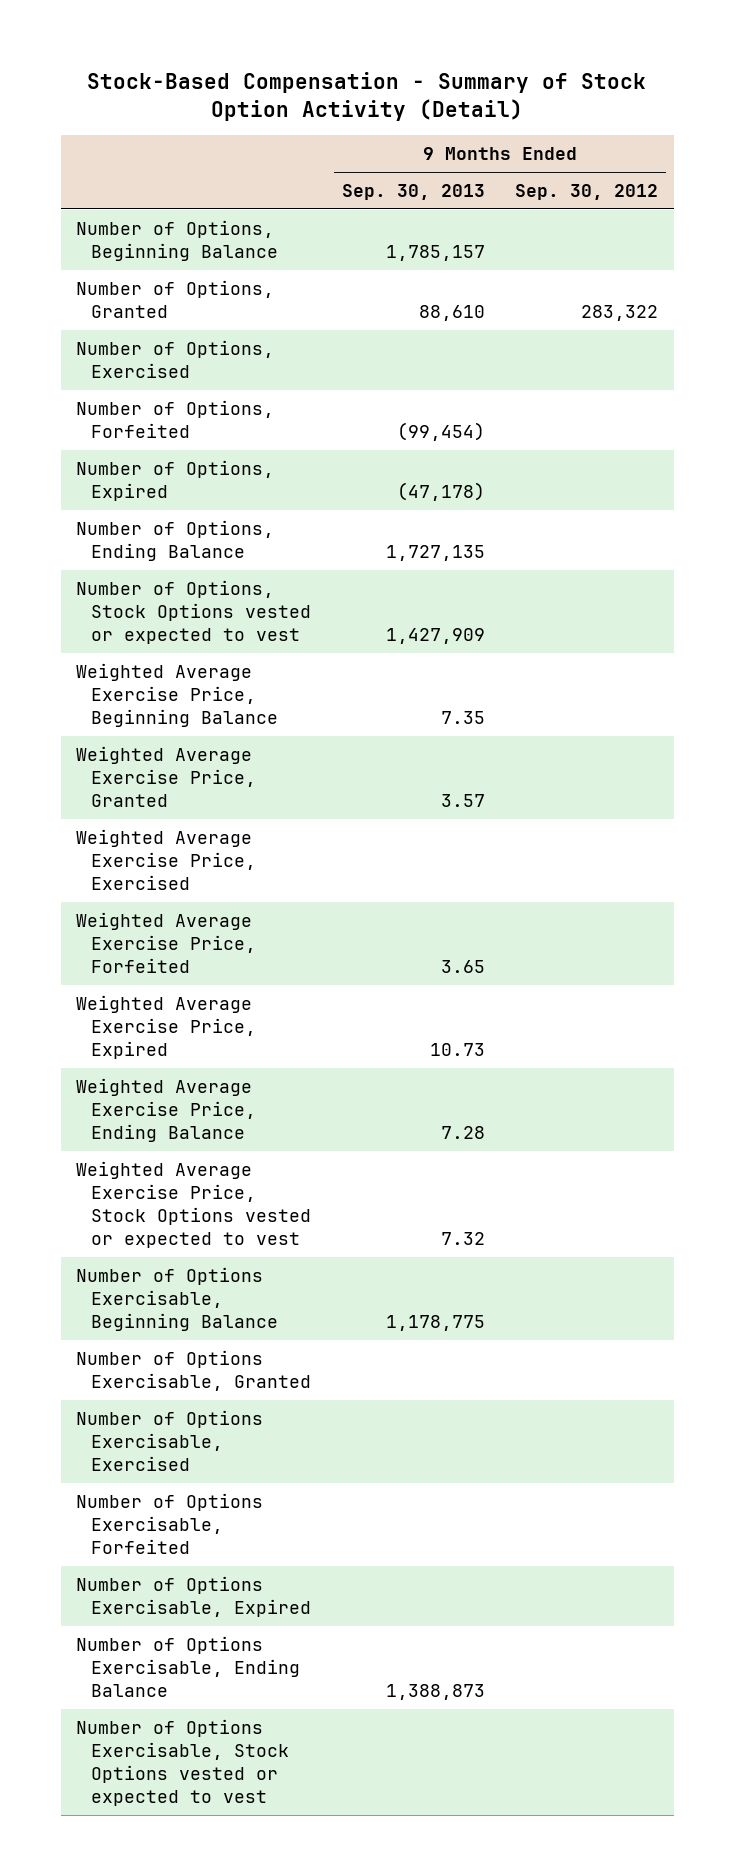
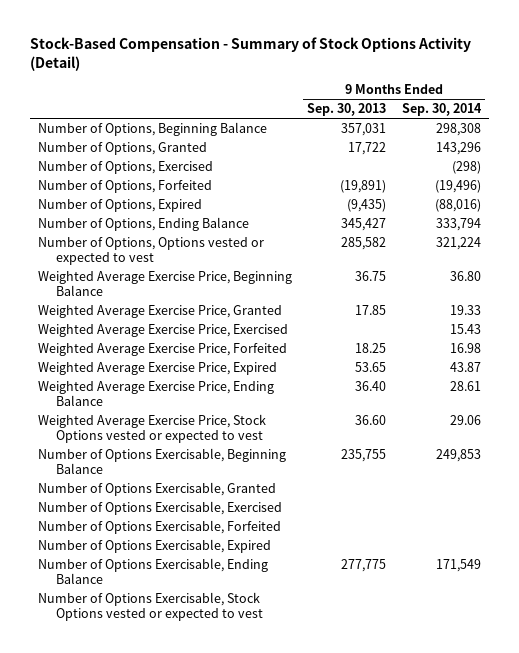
- Stock-Based Compensation - Summary of Stock Option Activity (Detail)
+ Stock-Based Compensation - Summary of Stock Options Activity (Detail)
- | 9 Months Ended Sep. 30, 2013 | 9 Months Ended Sep. 30, 2012
+ | 9 Months Ended Sep. 30, 2013 | 9 Months Ended Sep. 30, 2014
- Number of Options, Beginning Balance | 1,785,157 |
- Number of Options, Granted | 88,610 | 283,322
+ Number of Options, Beginning Balance | 357,031 | 298,308
+ Number of Options, Granted | 17,722 | 143,296
- Number of Options, Forfeited | (99,454) |
- Number of Options, Expired | (47,178) |
- Number of Options, Ending Balance | 1,727,135 |
- Number of Options, Stock Options vested or expected to vest | 1,427,909 |
- Weighted Average Exercise Price, Beginning Balance | 7.35 |
- Weighted Average Exercise Price, Granted | 3.57 |
+ Number of Options, Forfeited | (19,891) | (19,496)
+ Number of Options, Expired | (9,435) | (88,016)
+ Number of Options, Ending Balance | 345,427 | 333,794
+ Number of Options, Options vested or expected to vest | 285,582 | 321,224
+ Weighted Average Exercise Price, Beginning Balance | 36.75 | 36.80
+ Weighted Average Exercise Price, Granted | 17.85 | 19.33
- Weighted Average Exercise Price, Forfeited | 3.65 |
- Weighted Average Exercise Price, Expired | 10.73 |
- Weighted Average Exercise Price, Ending Balance | 7.28 |
- Weighted Average Exercise Price, Stock Options vested or expected to vest | 7.32 |
- Number of Options Exercisable, Beginning Balance | 1,178,775 |
+ Weighted Average Exercise Price, Forfeited | 18.25 | 16.98
+ Weighted Average Exercise Price, Expired | 53.65 | 43.87
+ Weighted Average Exercise Price, Ending Balance | 36.40 | 28.61
+ Weighted Average Exercise Price, Stock Options vested or expected to vest | 36.60 | 29.06
+ Number of Options Exercisable, Beginning Balance | 235,755 | 249,853
- Number of Options Exercisable, Ending Balance | 1,388,873 |
+ Number of Options Exercisable, Ending Balance | 277,775 | 171,549

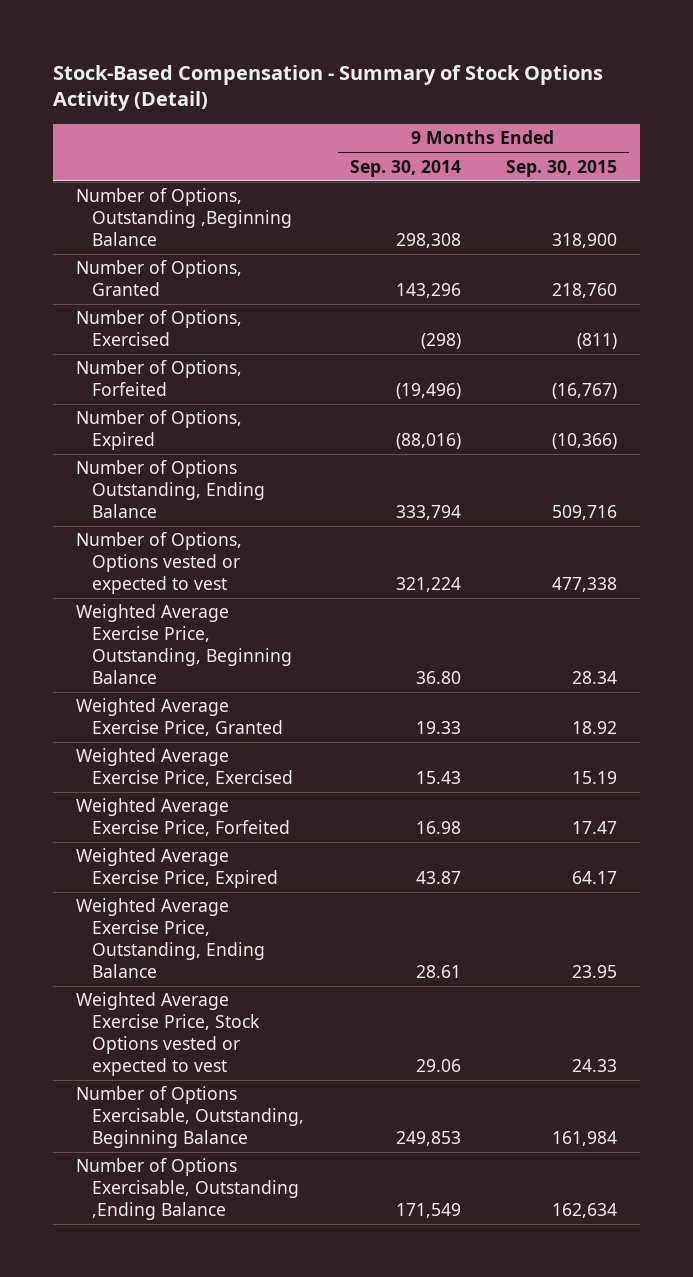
- | 9 Months Ended Sep. 30, 2013 | 9 Months Ended Sep. 30, 2014
+ | 9 Months Ended Sep. 30, 2014 | 9 Months Ended Sep. 30, 2015
- Number of Options, Beginning Balance | 357,031 | 298,308
+ Number of Options, Outstanding ,Beginning Balance | 298,308 | 318,900
- Number of Options, Ending Balance | 345,427 | 333,794
+ Number of Options Outstanding, Ending Balance | 333,794 | 509,716
- Weighted Average Exercise Price, Beginning Balance | 36.75 | 36.80
+ Weighted Average Exercise Price, Outstanding, Beginning Balance | 36.80 | 28.34
- Weighted Average Exercise Price, Ending Balance | 36.40 | 28.61
+ Weighted Average Exercise Price, Outstanding, Ending Balance | 28.61 | 23.95
- Number of Options Exercisable, Beginning Balance | 235,755 | 249,853
- Number of Options Exercisable, Granted
- Number of Options Exercisable, Exercised
- Number of Options Exercisable, Forfeited
- Number of Options Exercisable, Expired
- Number of Options Exercisable, Ending Balance | 277,775 | 171,549
- Number of Options Exercisable, Stock Options vested or expected to vest
+ Number of Options Exercisable, Outstanding, Beginning Balance | 249,853 | 161,984
+ Number of Options Exercisable, Outstanding ,Ending Balance | 171,549 | 162,634

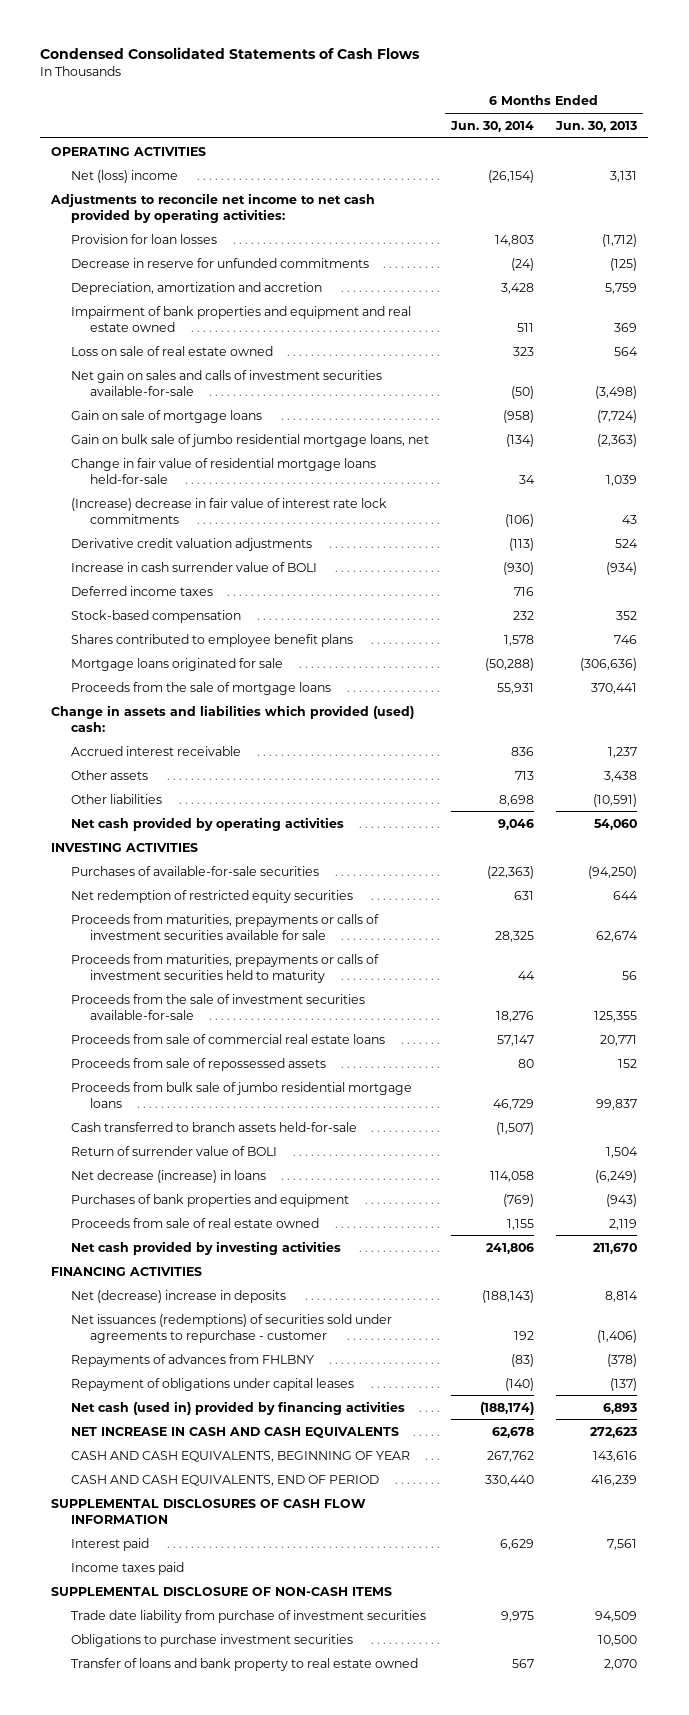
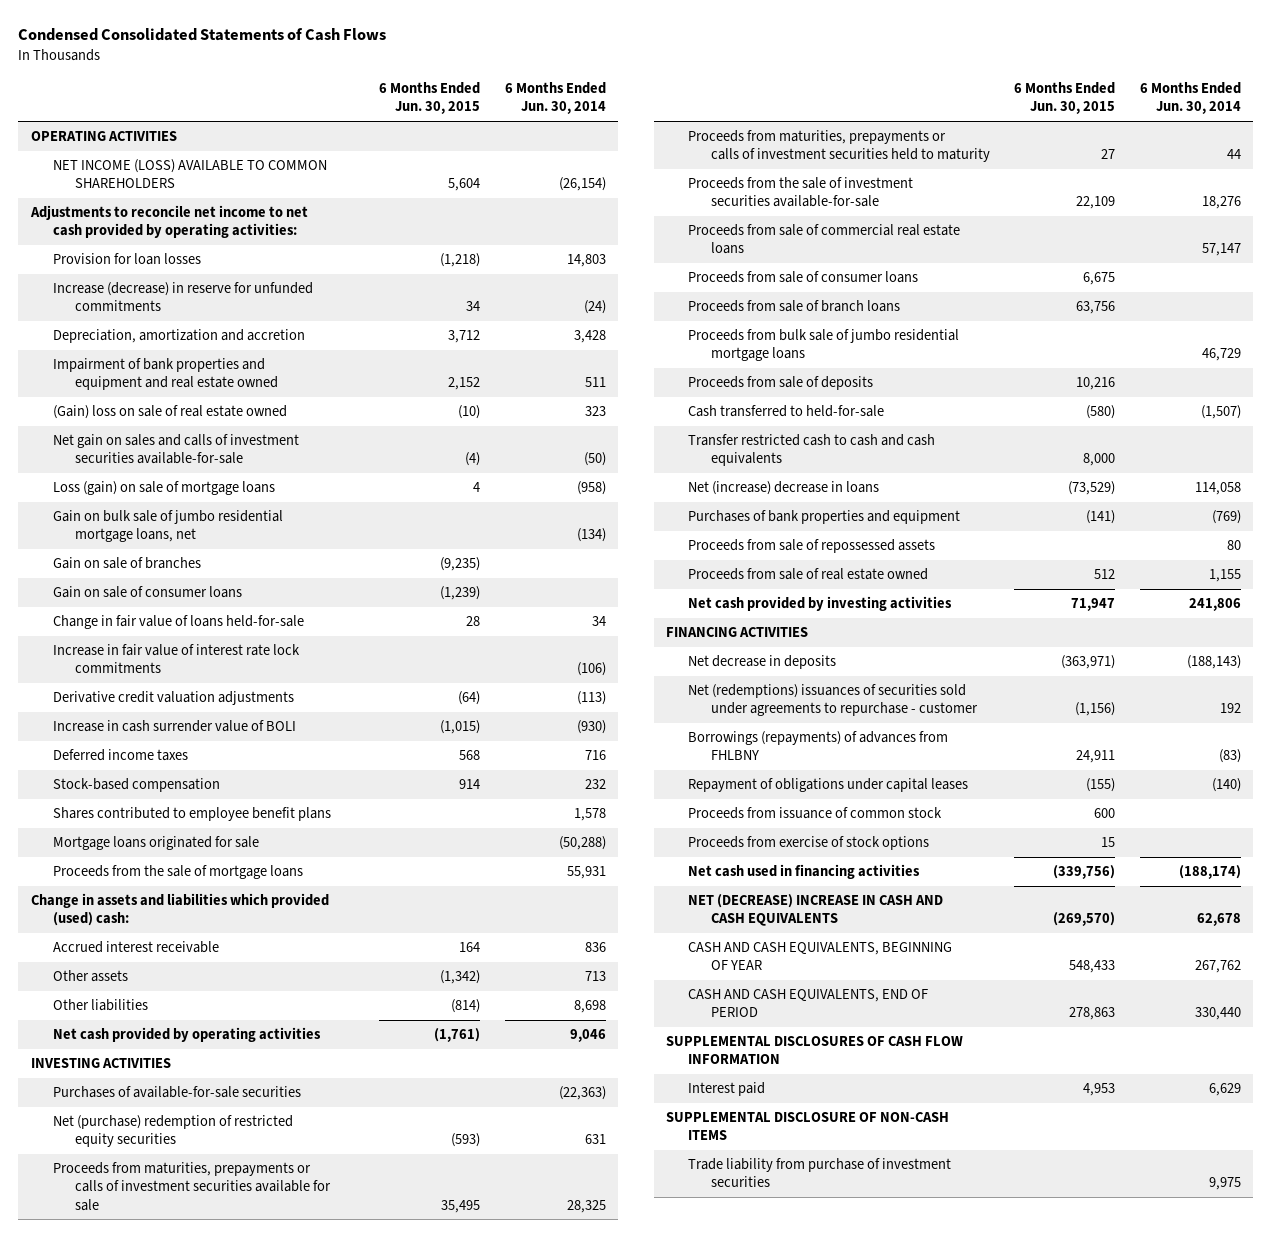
- | 6 Months Ended Jun. 30, 2014 | 6 Months Ended Jun. 30, 2013
+ | 6 Months Ended Jun. 30, 2015 | 6 Months Ended Jun. 30, 2014
- Net (loss) income | (26,154) | 3,131
+ NET INCOME (LOSS) AVAILABLE TO COMMON SHAREHOLDERS | 5,604 | (26,154)
- Decrease in reserve for unfunded commitments | (24) | (125)
+ Increase (decrease) in reserve for unfunded commitments | 34 | (24)
- Loss on sale of real estate owned | 323 | 564
+ (Gain) loss on sale of real estate owned | (10) | 323
- Gain on sale of mortgage loans | (958) | (7,724)
+ Loss (gain) on sale of mortgage loans | 4 | (958)
- Change in fair value of residential mortgage loans held-for-sale | 34 | 1,039
- (Increase) decrease in fair value of interest rate lock commitments | (106) | 43
+ Gain on sale of branches | (9,235) |
+ Gain on sale of consumer loans | (1,239) |
+ Change in fair value of loans held-for-sale | 28 | 34
+ Increase in fair value of interest rate lock commitments | | (106)
- Net redemption of restricted equity securities | 631 | 644
+ Net (purchase) redemption of restricted equity securities | (593) | 631
+ Proceeds from sale of consumer loans | 6,675 |
+ Proceeds from sale of branch loans | 63,756 |
- Cash transferred to branch assets held-for-sale | (1,507) |
- Return of surrender value of BOLI | | 1,504
- Net decrease (increase) in loans | 114,058 | (6,249)
+ Proceeds from sale of deposits | 10,216 |
+ Cash transferred to held-for-sale | (580) | (1,507)
+ Transfer restricted cash to cash and cash equivalents | 8,000 |
+ Net (increase) decrease in loans | (73,529) | 114,058
moved down: Proceeds from sale of repossessed assets | | 80
- Net (decrease) increase in deposits | (188,143) | 8,814
- Net issuances (redemptions) of securities sold under agreements to repurchase - customer | 192 | (1,406)
- Repayments of advances from FHLBNY | (83) | (378)
+ Net decrease in deposits | (363,971) | (188,143)
+ Net (redemptions) issuances of securities sold under agreements to repurchase - customer | (1,156) | 192
+ Borrowings (repayments) of advances from FHLBNY | 24,911 | (83)
- Net cash (used in) provided by financing activities | (188,174) | 6,893
- NET INCREASE IN CASH AND CASH EQUIVALENTS | 62,678 | 272,623
+ Proceeds from issuance of common stock | 600 |
+ Proceeds from exercise of stock options | 15 |
+ Net cash used in financing activities | (339,756) | (188,174)
+ NET (DECREASE) INCREASE IN CASH AND CASH EQUIVALENTS | (269,570) | 62,678
- Income taxes paid
- Trade date liability from purchase of investment securities | 9,975 | 94,509
- Obligations to purchase investment securities | | 10,500
- Transfer of loans and bank property to real estate owned | 567 | 2,070
+ Trade liability from purchase of investment securities | | 9,975

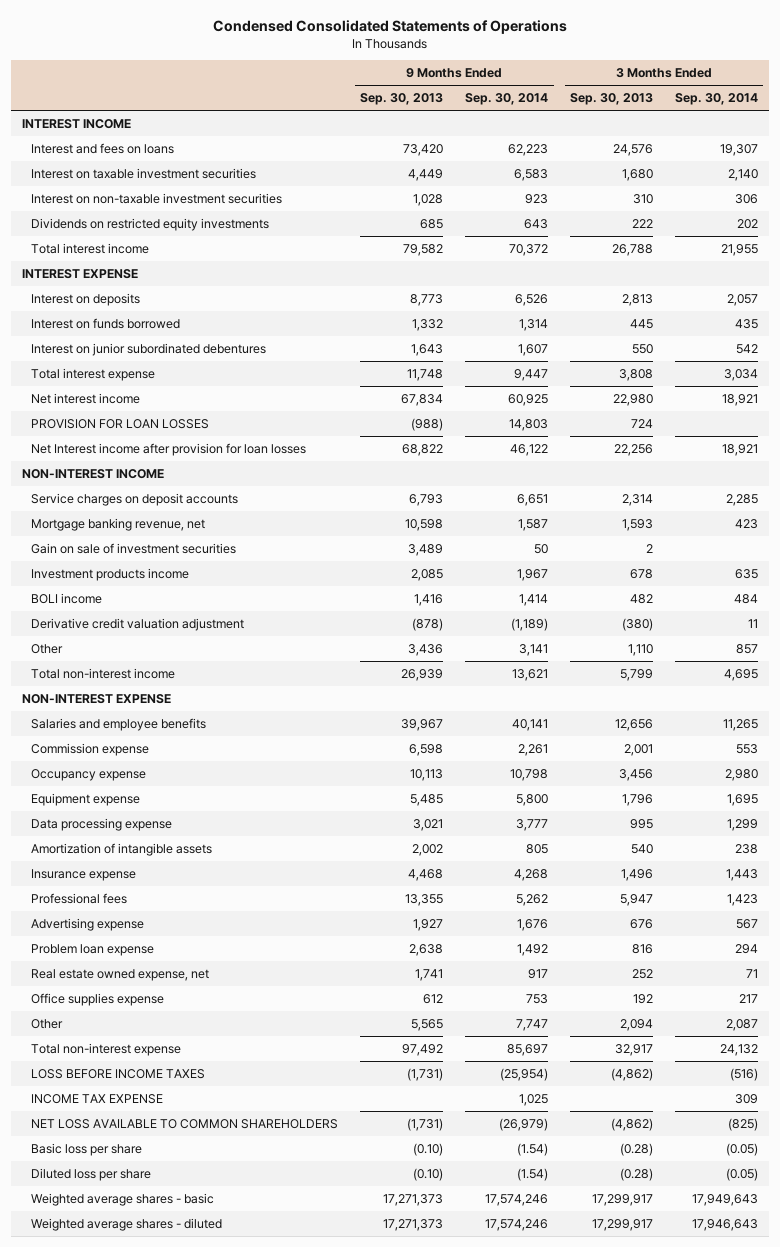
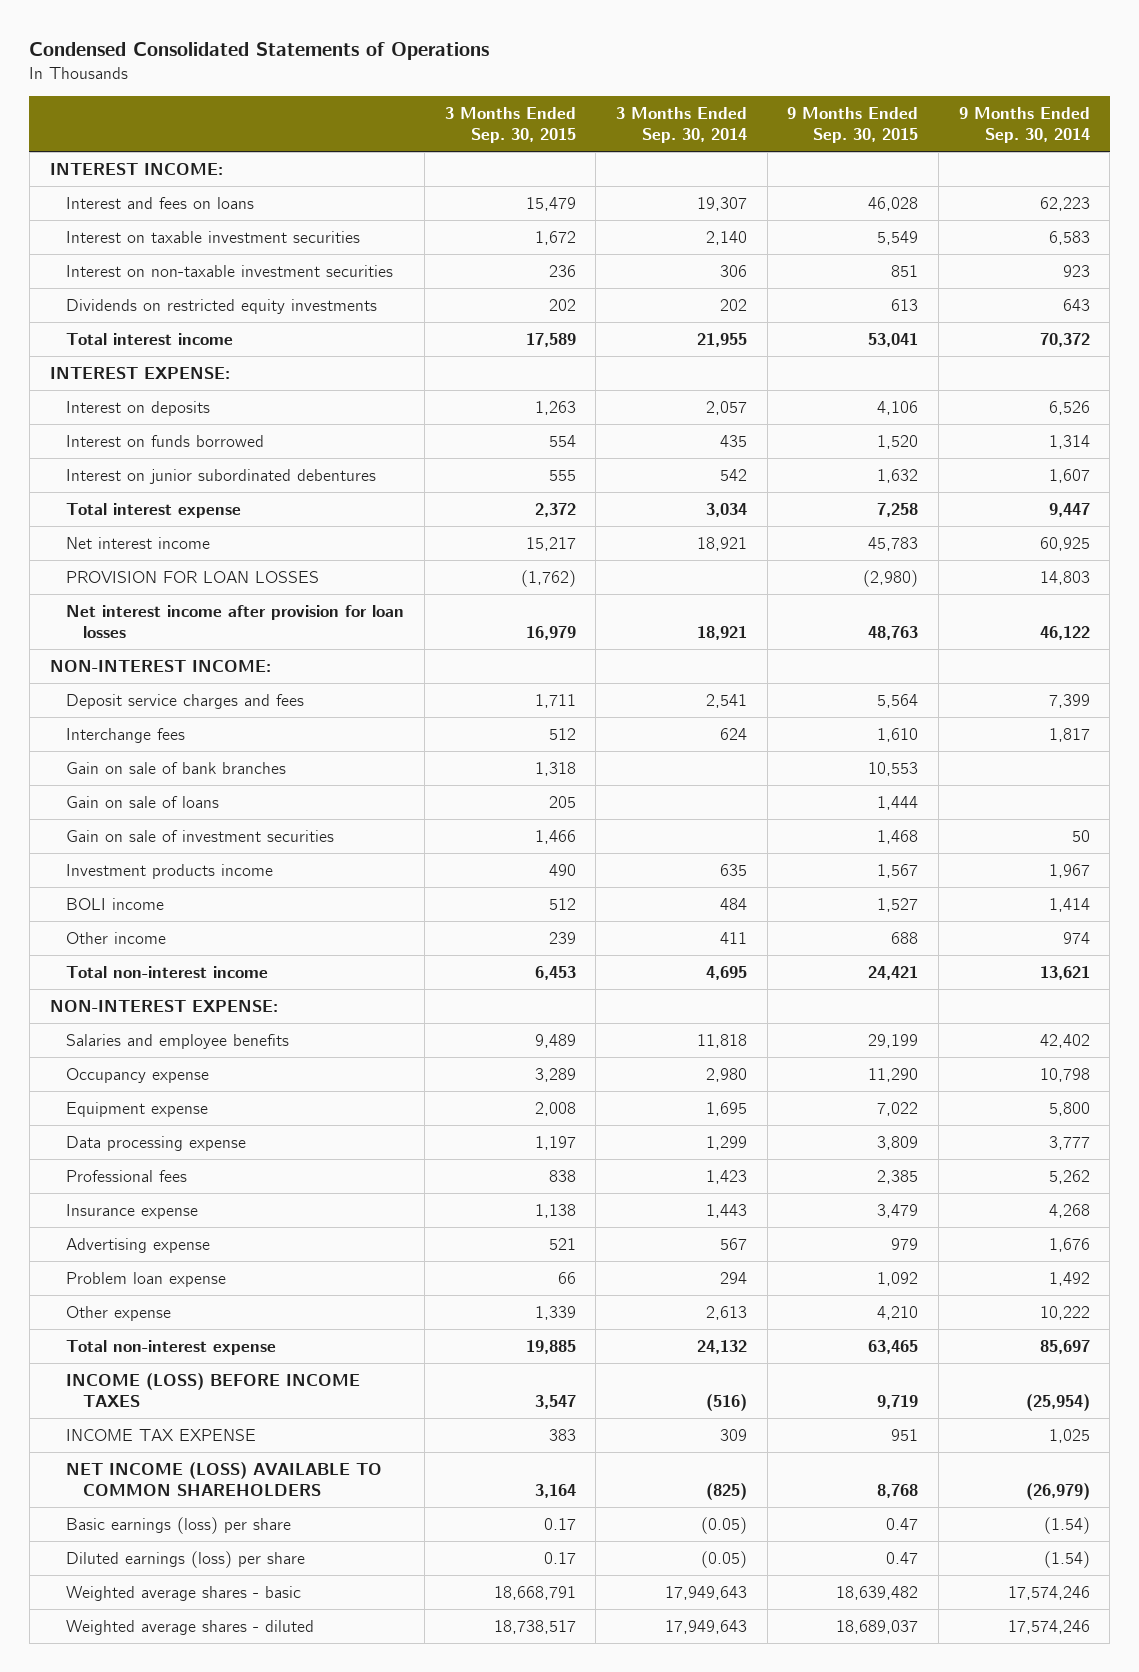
- | 9 Months Ended Sep. 30, 2013 | 9 Months Ended Sep. 30, 2014 | 3 Months Ended Sep. 30, 2013 | 3 Months Ended Sep. 30, 2014
+ | 3 Months Ended Sep. 30, 2015 | 3 Months Ended Sep. 30, 2014 | 9 Months Ended Sep. 30, 2015 | 9 Months Ended Sep. 30, 2014
- INTEREST INCOME
+ INTEREST INCOME:
- INTEREST EXPENSE
+ INTEREST EXPENSE:
- Net Interest income after provision for loan losses | 68,822 | 46,122 | 22,256 | 18,921
- NON-INTEREST INCOME
- Service charges on deposit accounts | 6,793 | 6,651 | 2,314 | 2,285
- Mortgage banking revenue, net | 10,598 | 1,587 | 1,593 | 423
+ Net interest income after provision for loan losses | 16,979 | 18,921 | 48,763 | 46,122
+ NON-INTEREST INCOME:
+ Deposit service charges and fees | 1,711 | 2,541 | 5,564 | 7,399
+ Interchange fees | 512 | 624 | 1,610 | 1,817
+ Gain on sale of bank branches | 1,318 | | 10,553 |
+ Gain on sale of loans | 205 | | 1,444 |
- Derivative credit valuation adjustment | (878) | (1,189) | (380) | 11
- Other | 3,436 | 3,141 | 1,110 | 857
+ Other income | 239 | 411 | 688 | 974
- NON-INTEREST EXPENSE
- Salaries and employee benefits | 39,967 | 40,141 | 12,656 | 11,265
- Commission expense | 6,598 | 2,261 | 2,001 | 553
+ NON-INTEREST EXPENSE:
+ Salaries and employee benefits | 9,489 | 11,818 | 29,199 | 42,402
- Amortization of intangible assets | 2,002 | 805 | 540 | 238
moved down: Insurance expense | 1,138 | 1,443 | 3,479 | 4,268
- Real estate owned expense, net | 1,741 | 917 | 252 | 71
- Office supplies expense | 612 | 753 | 192 | 217
- Other | 5,565 | 7,747 | 2,094 | 2,087
+ Other expense | 1,339 | 2,613 | 4,210 | 10,222
- LOSS BEFORE INCOME TAXES | (1,731) | (25,954) | (4,862) | (516)
+ INCOME (LOSS) BEFORE INCOME TAXES | 3,547 | (516) | 9,719 | (25,954)
- NET LOSS AVAILABLE TO COMMON SHAREHOLDERS | (1,731) | (26,979) | (4,862) | (825)
- Basic loss per share | (0.10) | (1.54) | (0.28) | (0.05)
- Diluted loss per share | (0.10) | (1.54) | (0.28) | (0.05)
+ NET INCOME (LOSS) AVAILABLE TO COMMON SHAREHOLDERS | 3,164 | (825) | 8,768 | (26,979)
+ Basic earnings (loss) per share | 0.17 | (0.05) | 0.47 | (1.54)
+ Diluted earnings (loss) per share | 0.17 | (0.05) | 0.47 | (1.54)
- Weighted average shares - diluted | 17,271,373 | 17,574,246 | 17,299,917 | 17,946,643
+ Weighted average shares - diluted | 18,738,517 | 17,949,643 | 18,689,037 | 17,574,246

